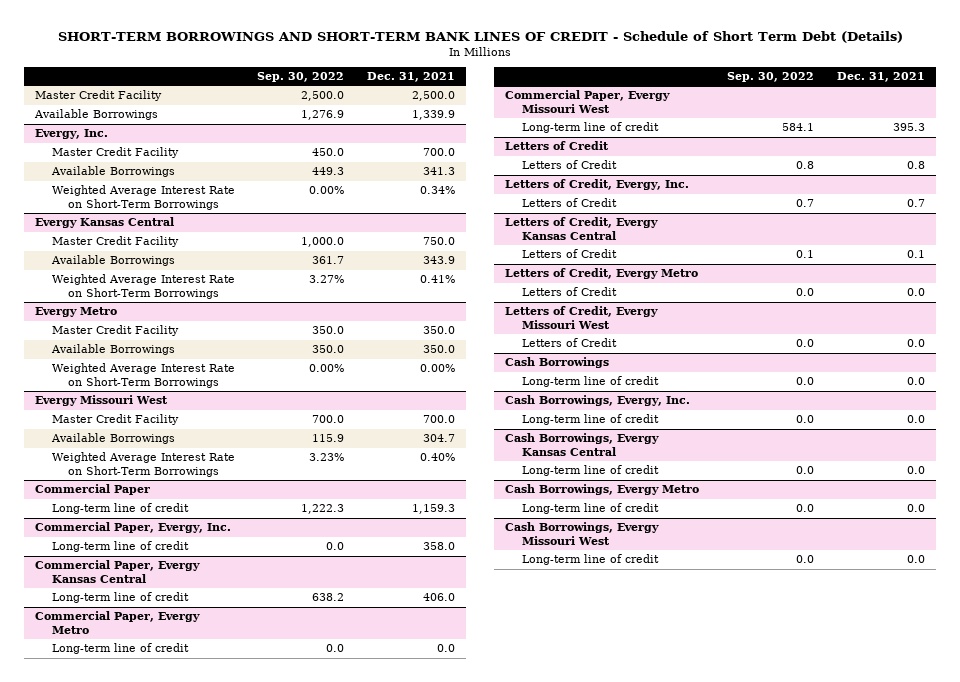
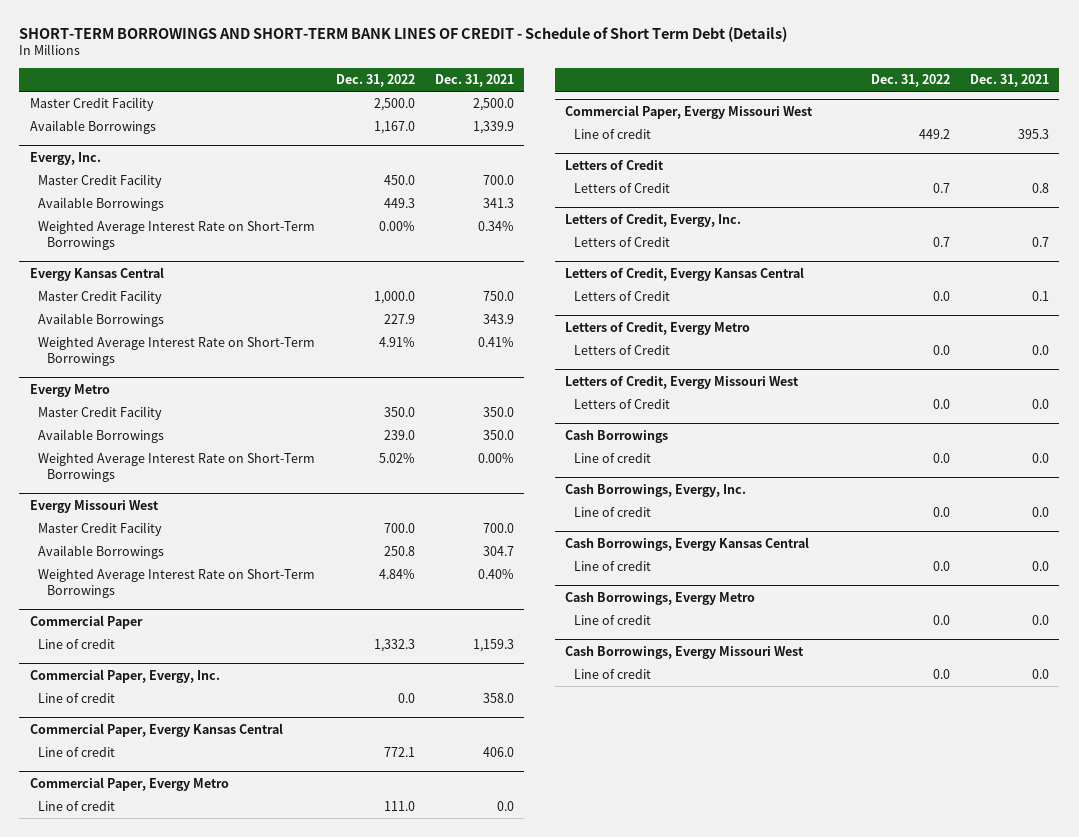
- | Sep. 30, 2022 | Dec. 31, 2021
+ | Dec. 31, 2022 | Dec. 31, 2021
@ Commercial Paper
- Long-term line of credit | 1,222.3 | 1,159.3
+ Line of credit | 1,332.3 | 1,159.3
@ Commercial Paper, Evergy, Inc.
- Long-term line of credit | 0.0 | 358.0
+ Line of credit | 0.0 | 358.0
@ Commercial Paper, Evergy Kansas Central
- Long-term line of credit | 638.2 | 406.0
+ Line of credit | 772.1 | 406.0
@ Commercial Paper, Evergy Metro
- Long-term line of credit | 0.0 | 0.0
+ Line of credit | 111.0 | 0.0
@ Commercial Paper, Evergy Missouri West
- Long-term line of credit | 584.1 | 395.3
+ Line of credit | 449.2 | 395.3
@ Cash Borrowings
- Long-term line of credit | 0.0 | 0.0
+ Line of credit | 0.0 | 0.0
@ Cash Borrowings, Evergy, Inc.
- Long-term line of credit | 0.0 | 0.0
+ Line of credit | 0.0 | 0.0
@ Cash Borrowings, Evergy Kansas Central
- Long-term line of credit | 0.0 | 0.0
+ Line of credit | 0.0 | 0.0
@ Cash Borrowings, Evergy Metro
- Long-term line of credit | 0.0 | 0.0
+ Line of credit | 0.0 | 0.0
@ Cash Borrowings, Evergy Missouri West
- Long-term line of credit | 0.0 | 0.0
+ Line of credit | 0.0 | 0.0

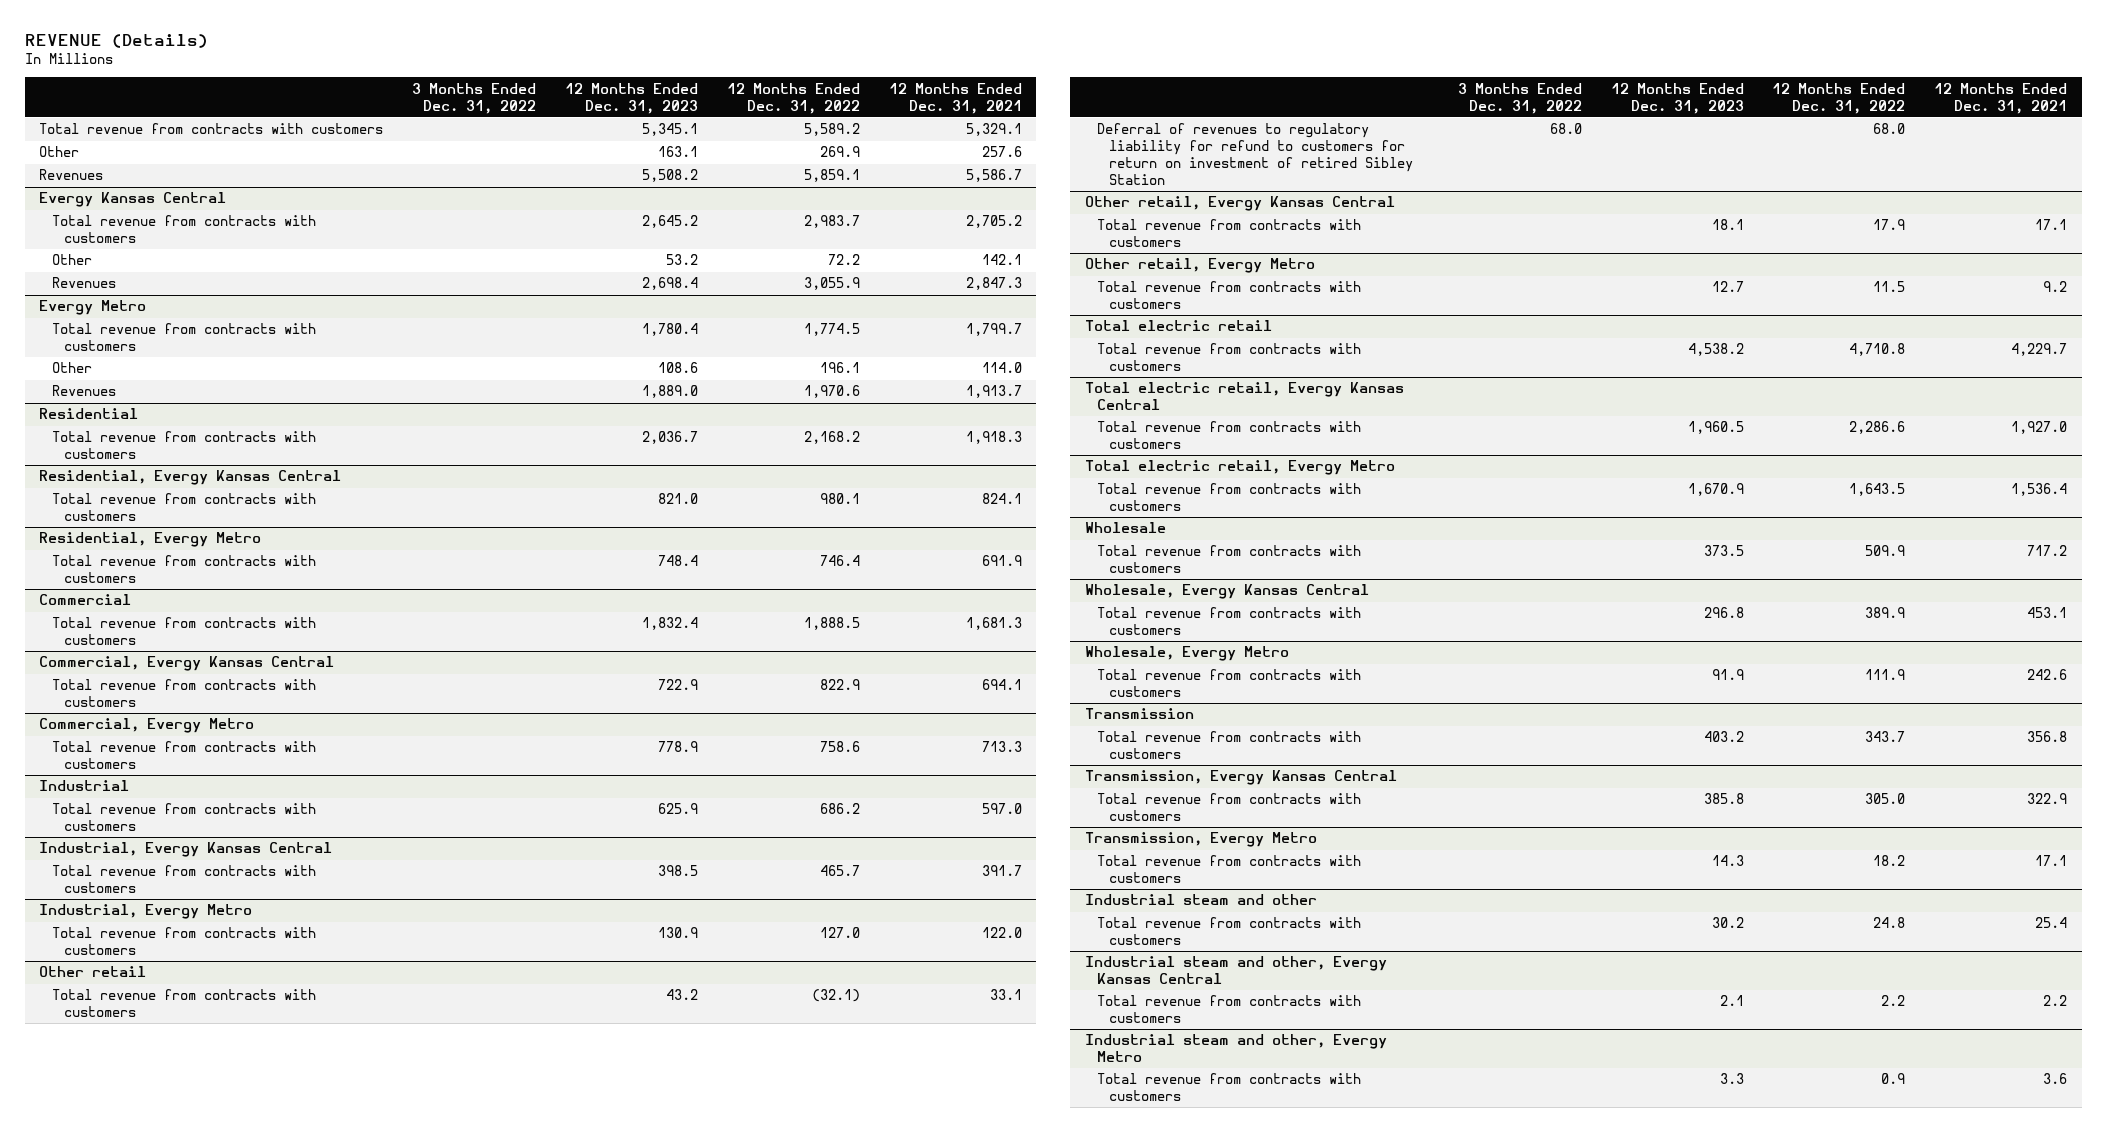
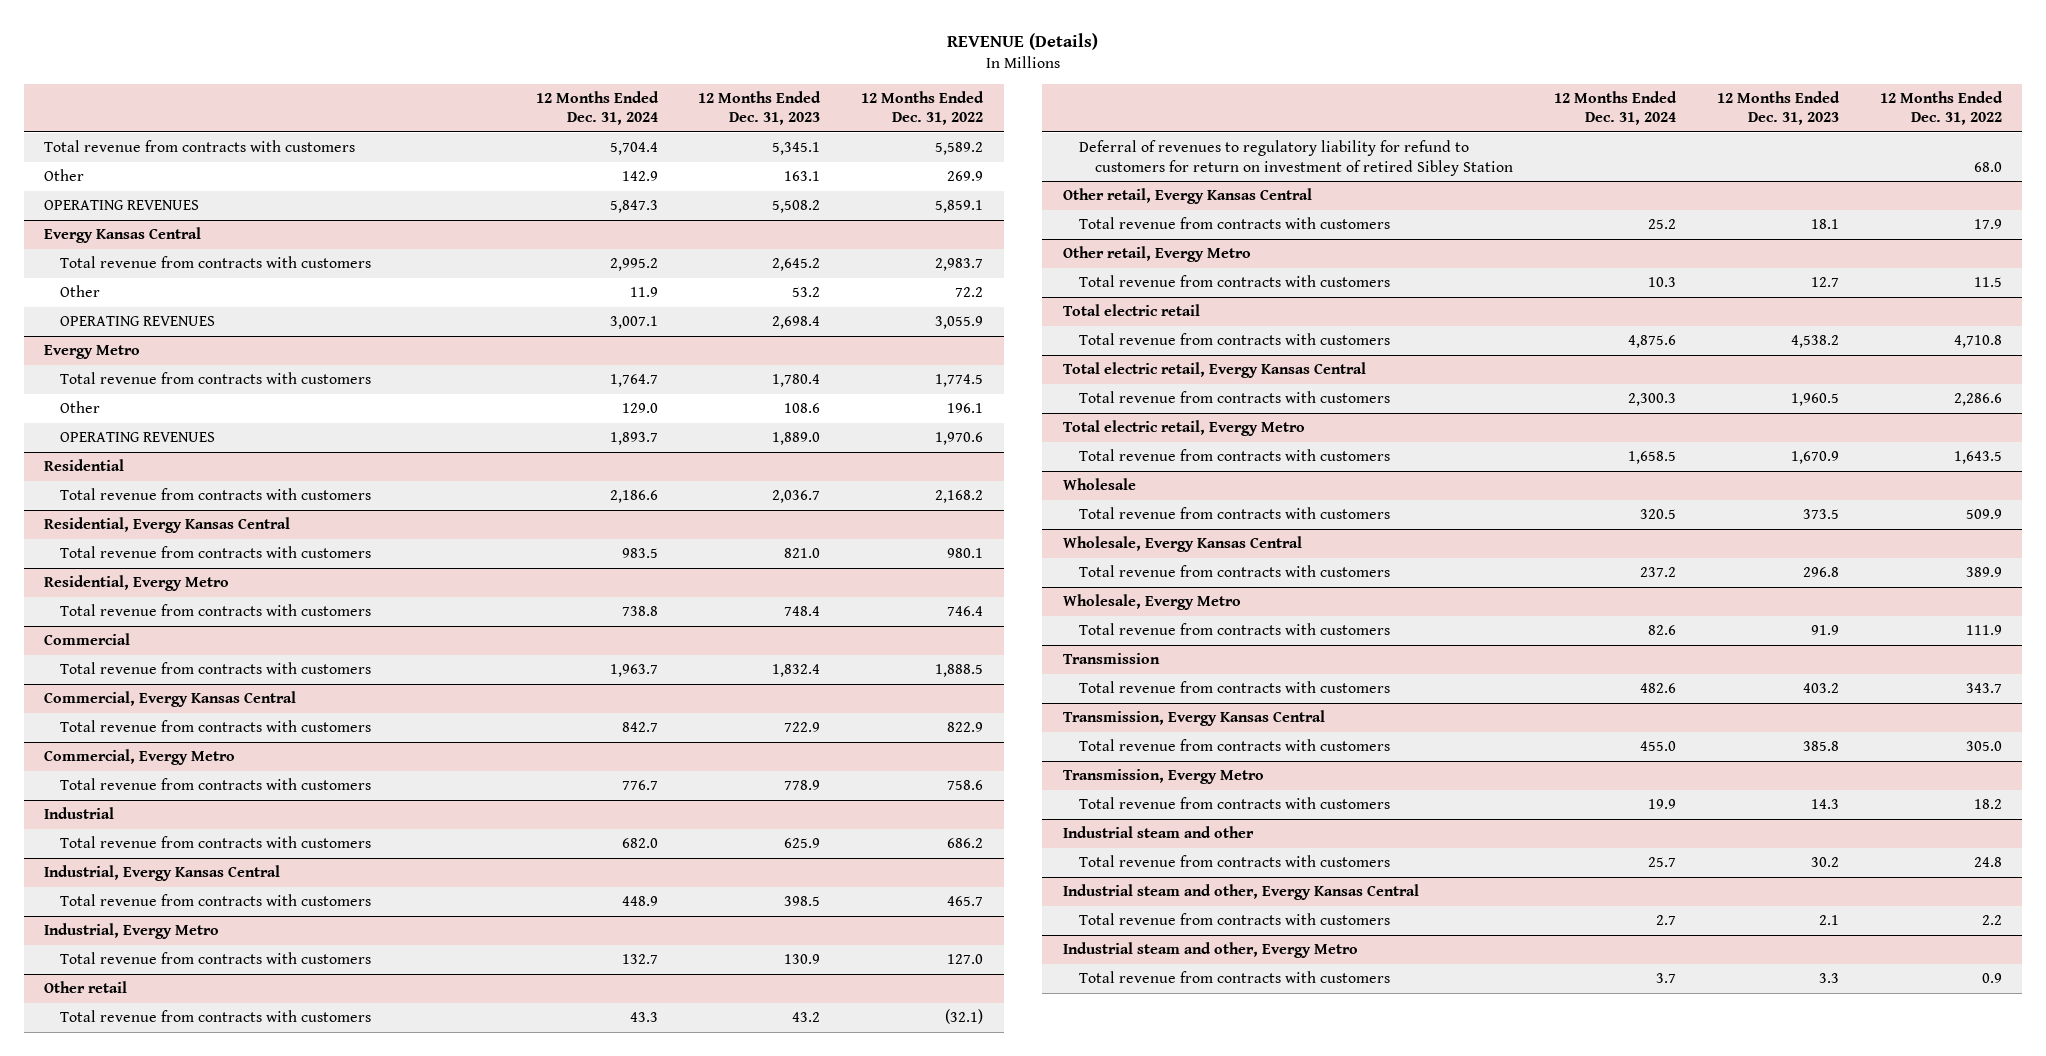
- | 3 Months Ended Dec. 31, 2022 | 12 Months Ended Dec. 31, 2023 | 12 Months Ended Dec. 31, 2022 | 12 Months Ended Dec. 31, 2021
+ | 12 Months Ended Dec. 31, 2024 | 12 Months Ended Dec. 31, 2023 | 12 Months Ended Dec. 31, 2022
- Revenues | | 5,508.2 | 5,859.1 | 5,586.7
+ OPERATING REVENUES | 5,847.3 | 5,508.2 | 5,859.1
@ Evergy Kansas Central
- Revenues | | 2,698.4 | 3,055.9 | 2,847.3
+ OPERATING REVENUES | 3,007.1 | 2,698.4 | 3,055.9
@ Evergy Metro
- Revenues | | 1,889.0 | 1,970.6 | 1,913.7
+ OPERATING REVENUES | 1,893.7 | 1,889.0 | 1,970.6

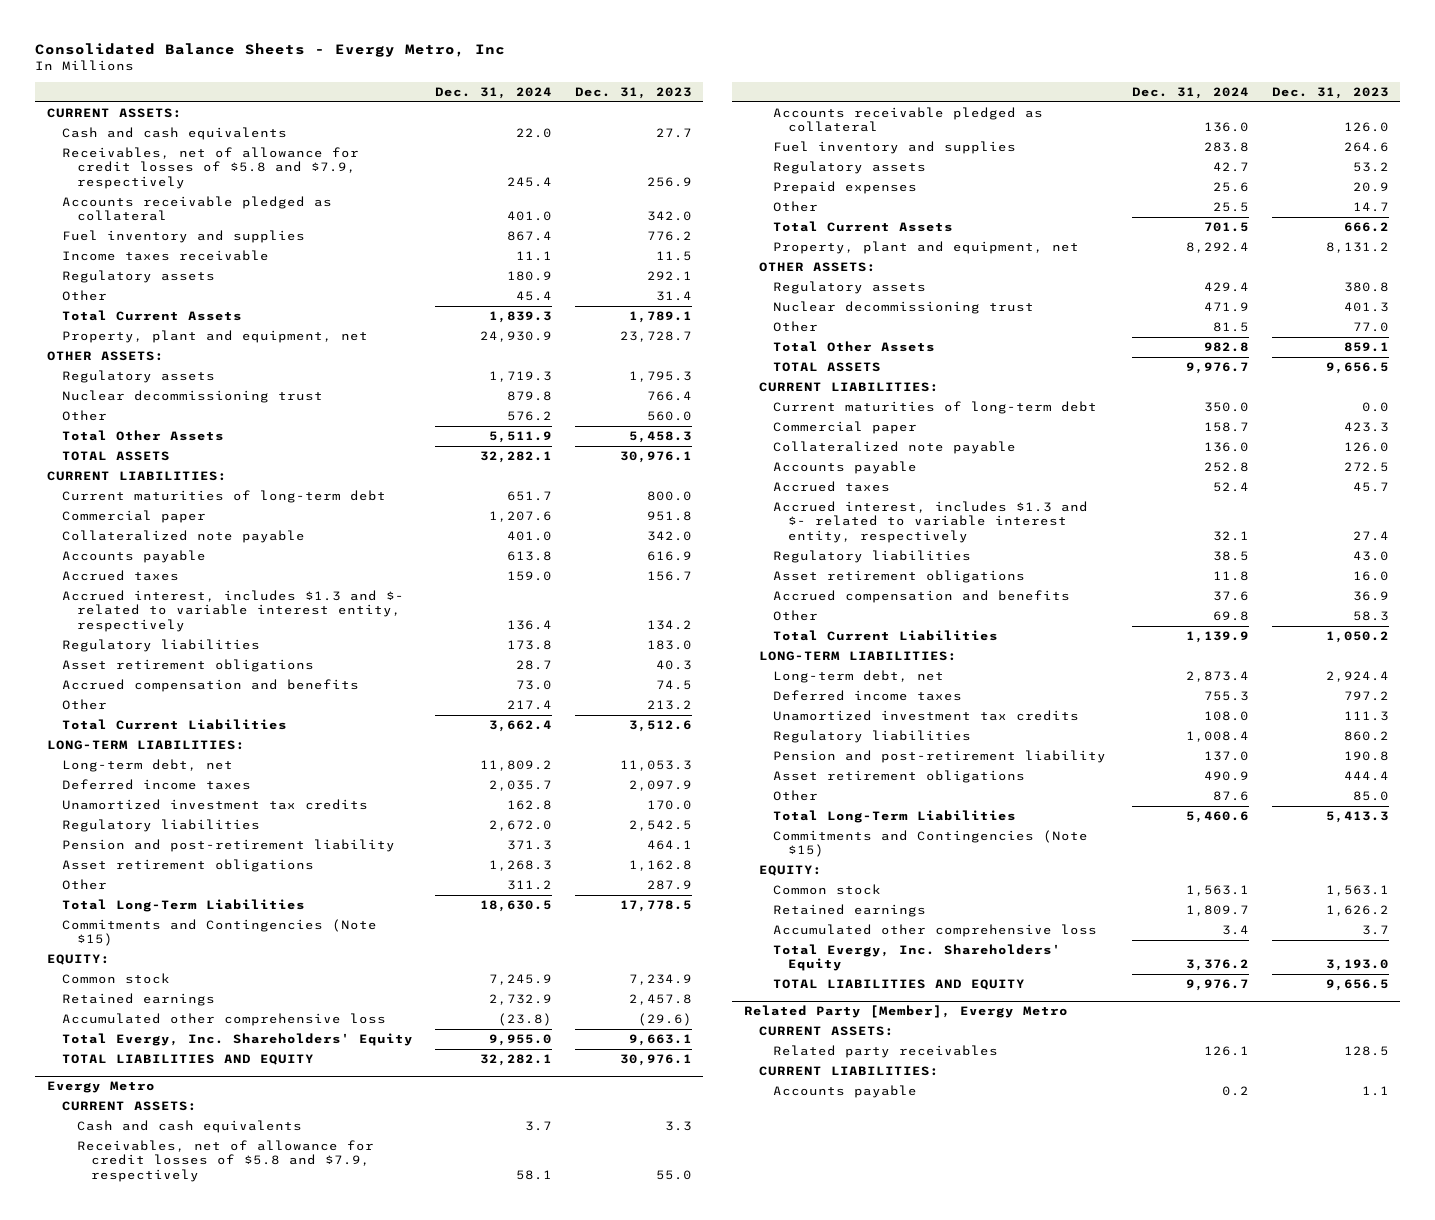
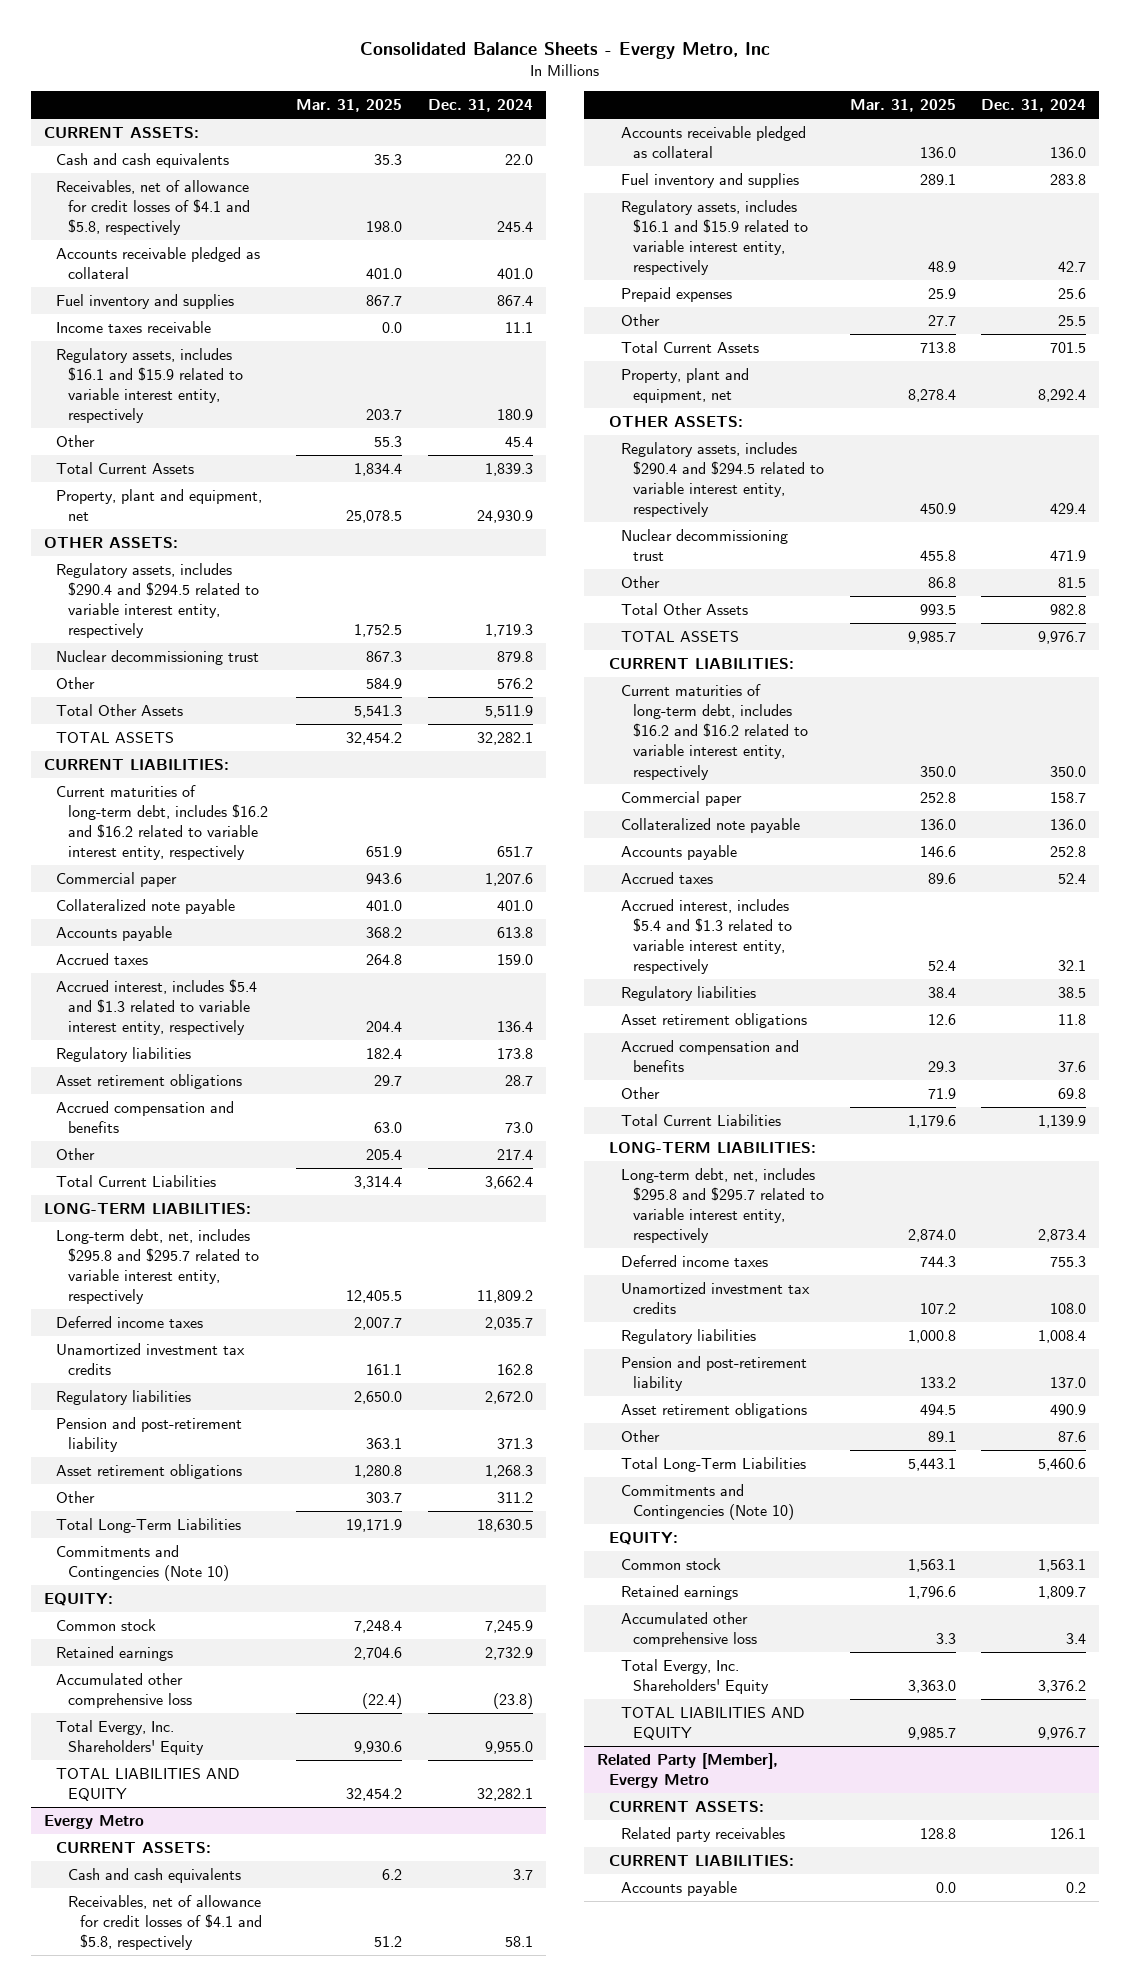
- | Dec. 31, 2024 | Dec. 31, 2023
+ | Mar. 31, 2025 | Dec. 31, 2024
- Receivables, net of allowance for credit losses of $5.8 and $7.9, respectively | 245.4 | 256.9
+ Receivables, net of allowance for credit losses of $4.1 and $5.8, respectively | 198.0 | 245.4
- Regulatory assets | 180.9 | 292.1
+ Regulatory assets, includes $16.1 and $15.9 related to variable interest entity, respectively | 203.7 | 180.9
- Regulatory assets | 1,719.3 | 1,795.3
+ Regulatory assets, includes $290.4 and $294.5 related to variable interest entity, respectively | 1,752.5 | 1,719.3
- Current maturities of long-term debt | 651.7 | 800.0
+ Current maturities of long-term debt, includes $16.2 and $16.2 related to variable interest entity, respectively | 651.9 | 651.7
- Accrued interest, includes $1.3 and $- related to variable interest entity, respectively | 136.4 | 134.2
+ Accrued interest, includes $5.4 and $1.3 related to variable interest entity, respectively | 204.4 | 136.4
- Long-term debt, net | 11,809.2 | 11,053.3
+ Long-term debt, net, includes $295.8 and $295.7 related to variable interest entity, respectively | 12,405.5 | 11,809.2
- Commitments and Contingencies (Note $15)
+ Commitments and Contingencies (Note 10)
@ Evergy Metro
- Receivables, net of allowance for credit losses of $5.8 and $7.9, respectively | 58.1 | 55.0
+ Receivables, net of allowance for credit losses of $4.1 and $5.8, respectively | 51.2 | 58.1
- Regulatory assets | 42.7 | 53.2
+ Regulatory assets, includes $16.1 and $15.9 related to variable interest entity, respectively | 48.9 | 42.7
- Regulatory assets | 429.4 | 380.8
+ Regulatory assets, includes $290.4 and $294.5 related to variable interest entity, respectively | 450.9 | 429.4
- Current maturities of long-term debt | 350.0 | 0.0
+ Current maturities of long-term debt, includes $16.2 and $16.2 related to variable interest entity, respectively | 350.0 | 350.0
- Accrued interest, includes $1.3 and $- related to variable interest entity, respectively | 32.1 | 27.4
+ Accrued interest, includes $5.4 and $1.3 related to variable interest entity, respectively | 52.4 | 32.1
- Long-term debt, net | 2,873.4 | 2,924.4
+ Long-term debt, net, includes $295.8 and $295.7 related to variable interest entity, respectively | 2,874.0 | 2,873.4
- Commitments and Contingencies (Note $15)
+ Commitments and Contingencies (Note 10)

